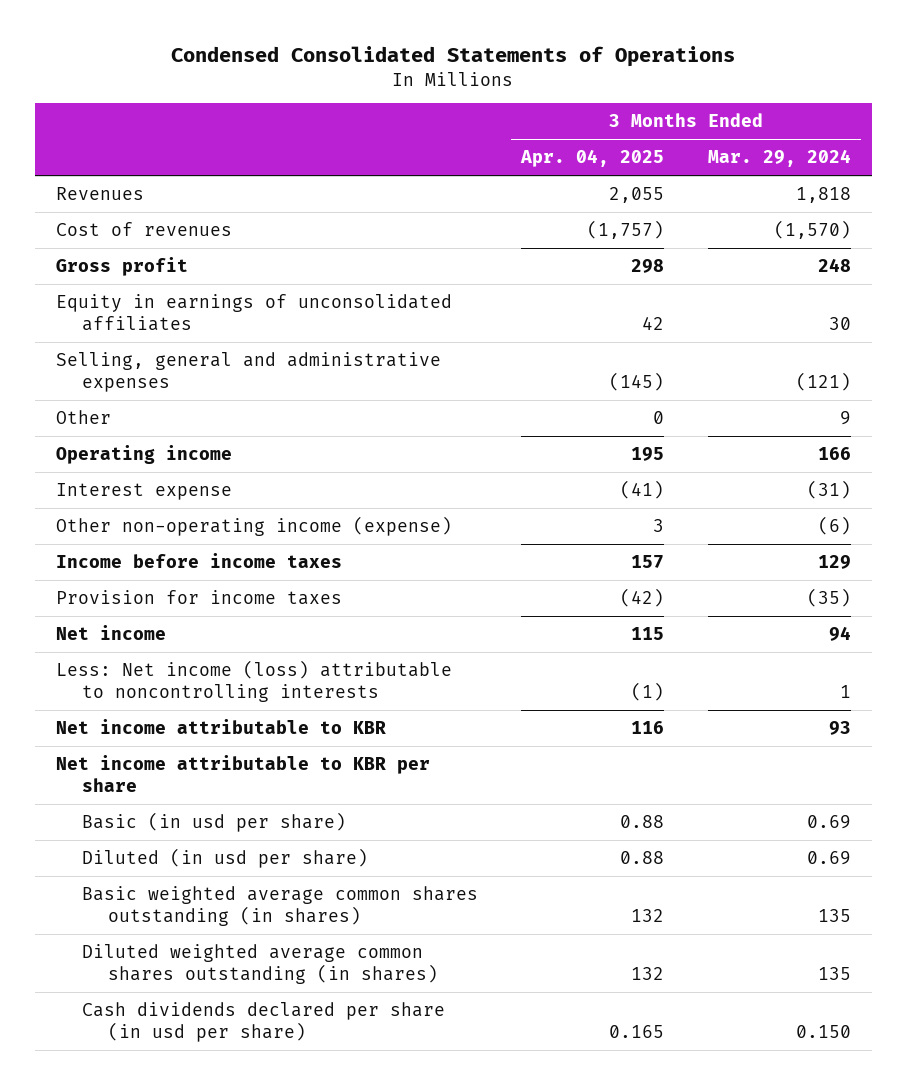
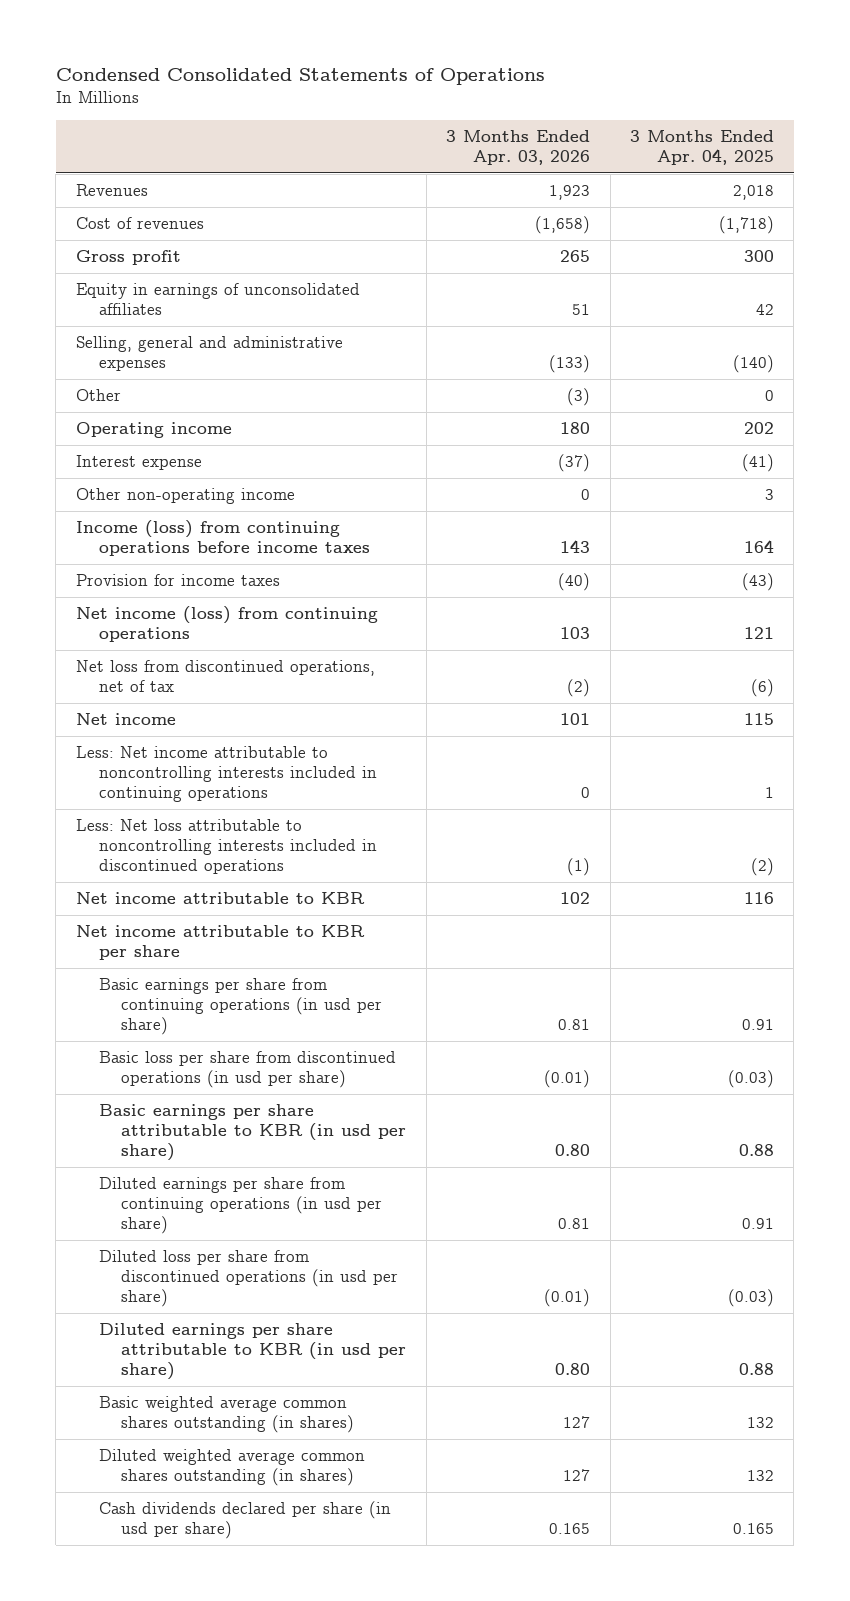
- | 3 Months Ended Apr. 04, 2025 | 3 Months Ended Mar. 29, 2024
+ | 3 Months Ended Apr. 03, 2026 | 3 Months Ended Apr. 04, 2025
- Revenues | 2,055 | 1,818
- Cost of revenues | (1,757) | (1,570)
- Gross profit | 298 | 248
+ Revenues | 1,923 | 2,018
+ Cost of revenues | (1,658) | (1,718)
+ Gross profit | 265 | 300
- Selling, general and administrative expenses | (145) | (121)
+ Selling, general and administrative expenses | (133) | (140)
- Operating income | 195 | 166
+ Operating income | 180 | 202
- Other non-operating income (expense) | 3 | (6)
- Income before income taxes | 157 | 129
- Provision for income taxes | (42) | (35)
+ Other non-operating income | 0 | 3
+ Income (loss) from continuing operations before income taxes | 143 | 164
+ Provision for income taxes | (40) | (43)
+ Net income (loss) from continuing operations | 103 | 121
+ Net loss from discontinued operations, net of tax | (2) | (6)
- Less: Net income (loss) attributable to noncontrolling interests | (1) | 1
+ Less: Net income attributable to noncontrolling interests included in continuing operations | 0 | 1
+ Less: Net loss attributable to noncontrolling interests included in discontinued operations | (1) | (2)
- Basic (in usd per share) | 0.88 | 0.69
- Diluted (in usd per share) | 0.88 | 0.69
+ Basic earnings per share from continuing operations (in usd per share) | 0.81 | 0.91
+ Basic loss per share from discontinued operations (in usd per share) | (0.01) | (0.03)
+ Basic earnings per share attributable to KBR (in usd per share) | 0.80 | 0.88
+ Diluted earnings per share from continuing operations (in usd per share) | 0.81 | 0.91
+ Diluted loss per share from discontinued operations (in usd per share) | (0.01) | (0.03)
+ Diluted earnings per share attributable to KBR (in usd per share) | 0.80 | 0.88

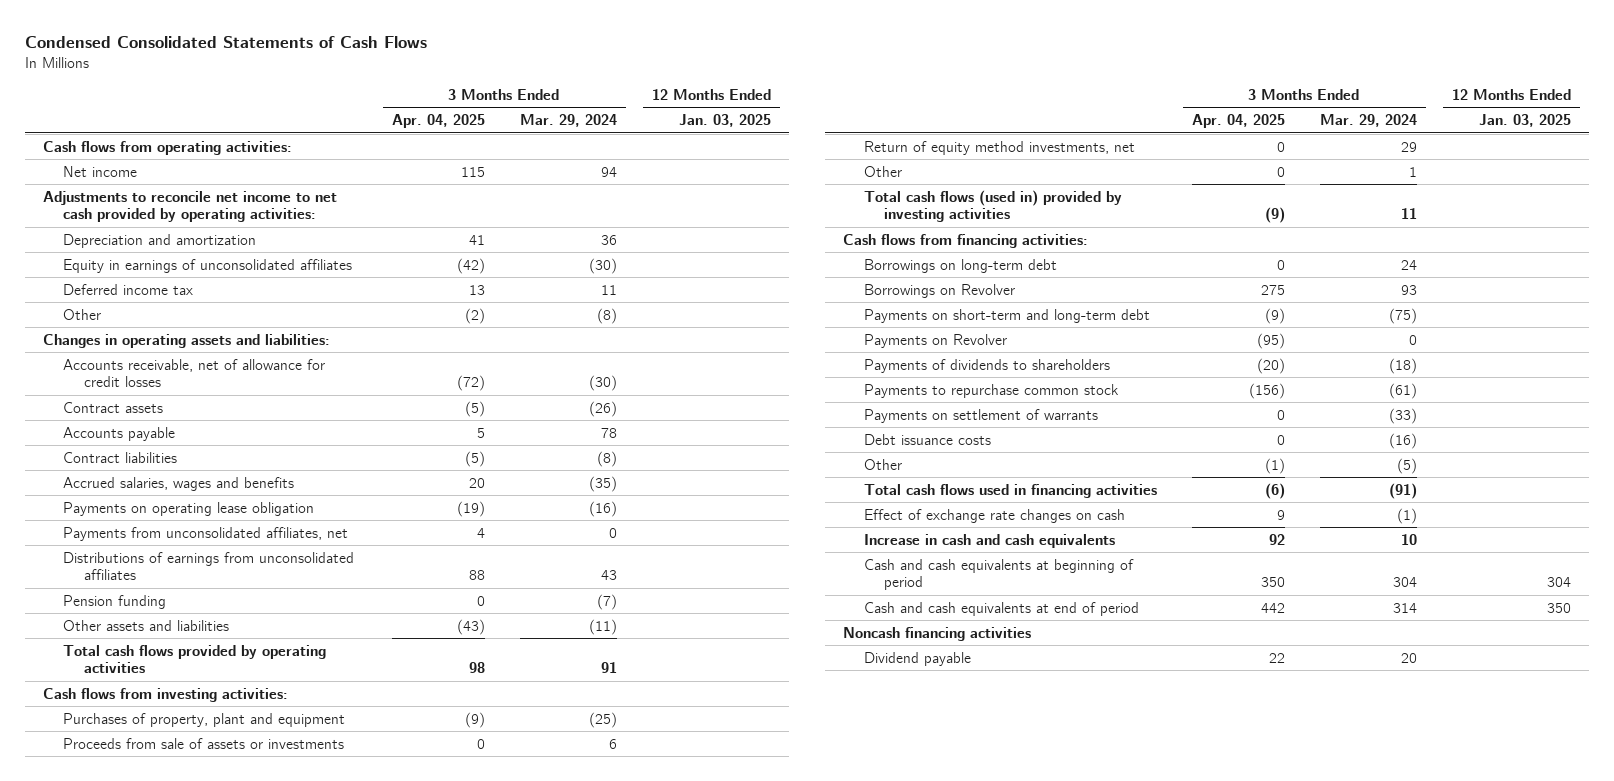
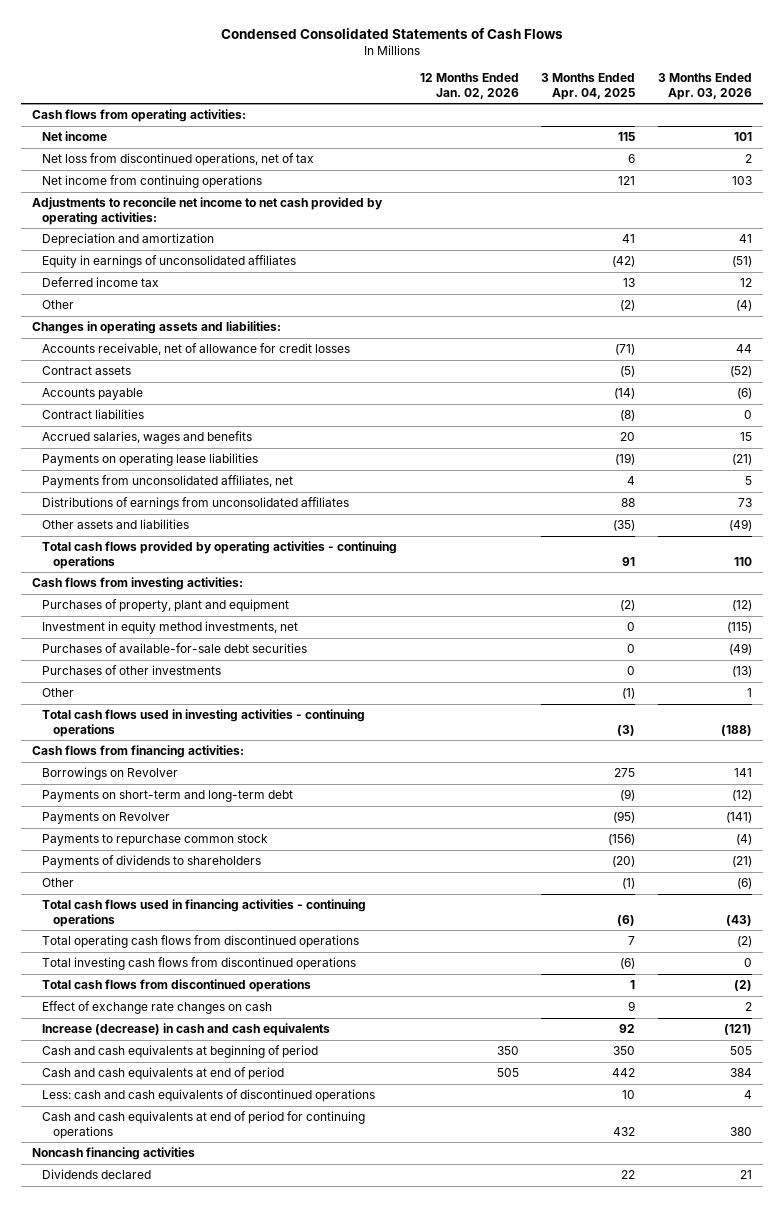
- | 3 Months Ended Apr. 04, 2025 | 3 Months Ended Mar. 29, 2024 | 12 Months Ended Jan. 03, 2025
+ | 12 Months Ended Jan. 02, 2026 | 3 Months Ended Apr. 04, 2025 | 3 Months Ended Apr. 03, 2026
+ Net loss from discontinued operations, net of tax | | 6 | 2
+ Net income from continuing operations | | 121 | 103
- Accounts receivable, net of allowance for credit losses | (72) | (30) |
+ Accounts receivable, net of allowance for credit losses | | (71) | 44
- Accounts payable | 5 | 78 |
- Contract liabilities | (5) | (8) |
+ Accounts payable | | (14) | (6)
+ Contract liabilities | | (8) | 0
- Payments on operating lease obligation | (19) | (16) |
+ Payments on operating lease liabilities | | (19) | (21)
- Pension funding | 0 | (7) |
- Other assets and liabilities | (43) | (11) |
- Total cash flows provided by operating activities | 98 | 91 |
+ Other assets and liabilities | | (35) | (49)
+ Total cash flows provided by operating activities - continuing operations | | 91 | 110
- Purchases of property, plant and equipment | (9) | (25) |
- Proceeds from sale of assets or investments | 0 | 6 |
- Return of equity method investments, net | 0 | 29 |
- Other | 0 | 1 |
- Total cash flows (used in) provided by investing activities | (9) | 11 |
+ Purchases of property, plant and equipment | | (2) | (12)
+ Investment in equity method investments, net | | 0 | (115)
+ Purchases of available-for-sale debt securities | | 0 | (49)
+ Purchases of other investments | | 0 | (13)
+ Other | | (1) | 1
+ Total cash flows used in investing activities - continuing operations | | (3) | (188)
- Borrowings on long-term debt | 0 | 24 |
- Payments on settlement of warrants | 0 | (33) |
- Debt issuance costs | 0 | (16) |
moved down: Payments of dividends to shareholders | | (20) | (21)
- Total cash flows used in financing activities | (6) | (91) |
+ Total cash flows used in financing activities - continuing operations | | (6) | (43)
+ Total operating cash flows from discontinued operations | | 7 | (2)
+ Total investing cash flows from discontinued operations | | (6) | 0
+ Total cash flows from discontinued operations | | 1 | (2)
- Increase in cash and cash equivalents | 92 | 10 |
+ Increase (decrease) in cash and cash equivalents | | 92 | (121)
+ Less: cash and cash equivalents of discontinued operations | | 10 | 4
+ Cash and cash equivalents at end of period for continuing operations | | 432 | 380
- Dividend payable | 22 | 20 |
+ Dividends declared | | 22 | 21

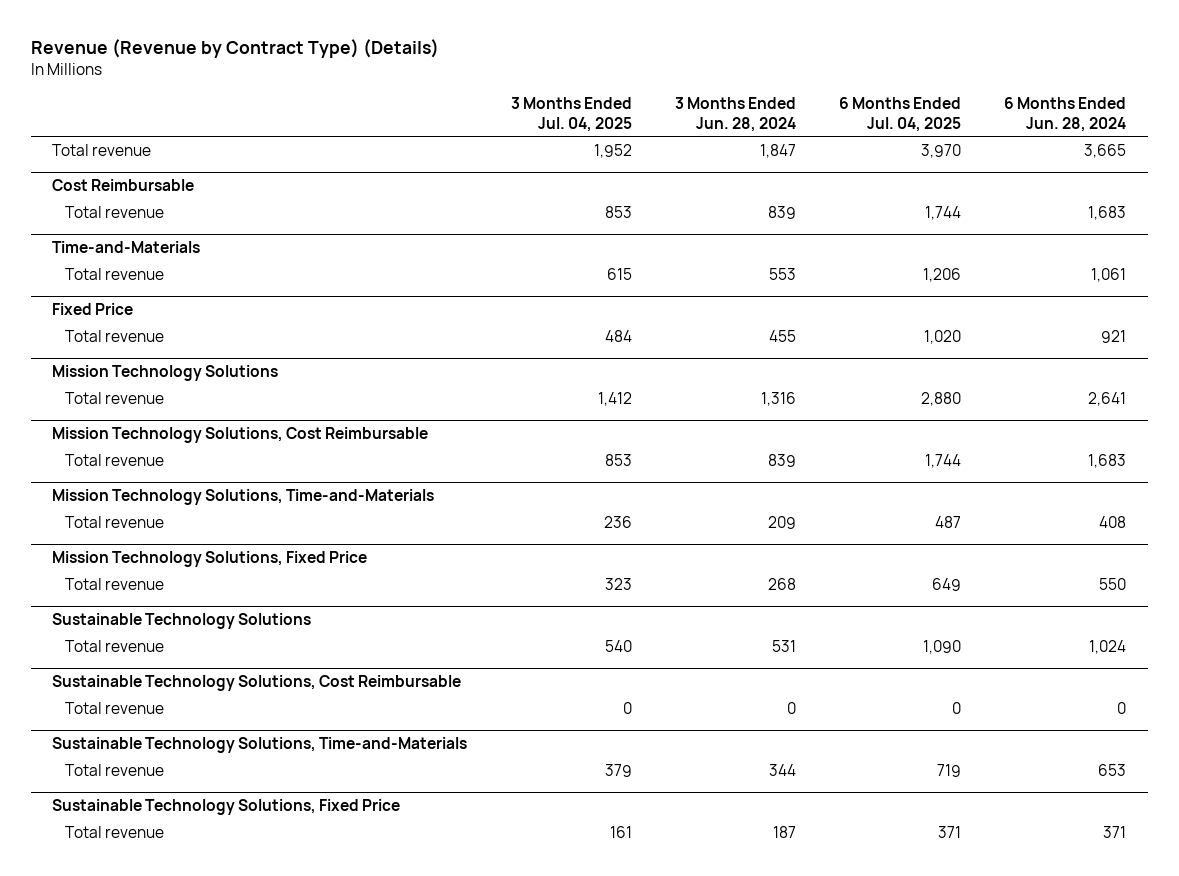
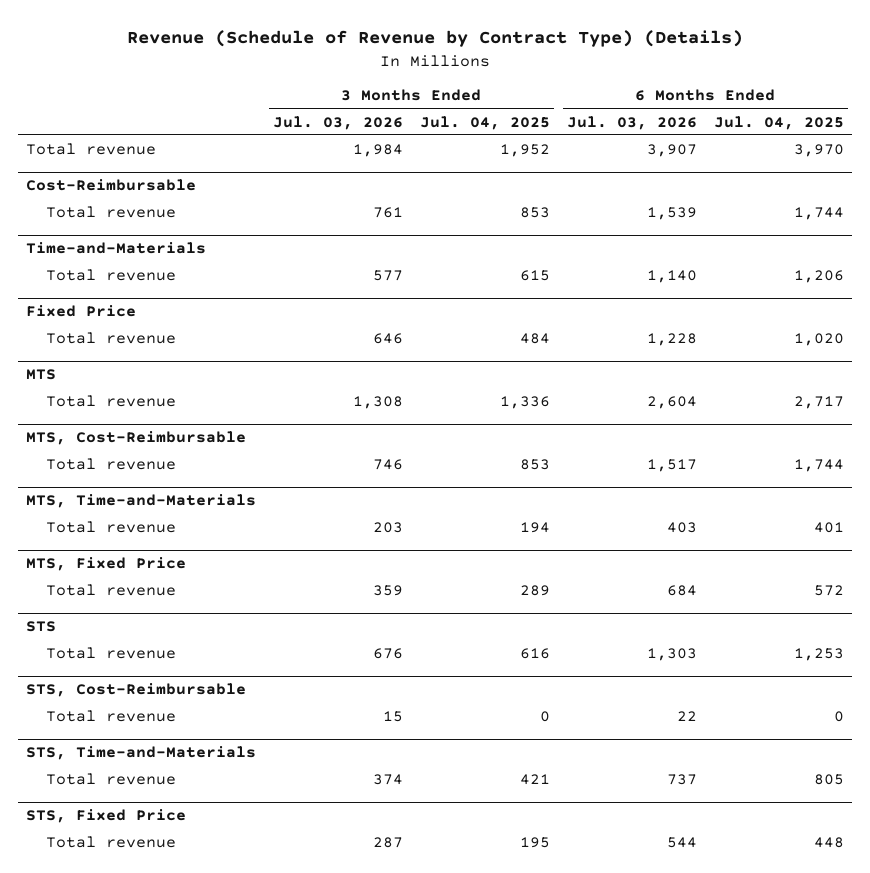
- Revenue (Revenue by Contract Type) (Details)
+ Revenue (Schedule of Revenue by Contract Type) (Details)
- | 3 Months Ended Jul. 04, 2025 | 3 Months Ended Jun. 28, 2024 | 6 Months Ended Jul. 04, 2025 | 6 Months Ended Jun. 28, 2024
+ | 3 Months Ended Jul. 03, 2026 | 3 Months Ended Jul. 04, 2025 | 6 Months Ended Jul. 03, 2026 | 6 Months Ended Jul. 04, 2025
- Cost Reimbursable
+ Cost-Reimbursable
- Mission Technology Solutions
- Total revenue | 1,412 | 1,316 | 2,880 | 2,641
- Mission Technology Solutions, Cost Reimbursable
+ MTS
+ Total revenue | 1,308 | 1,336 | 2,604 | 2,717
+ MTS, Cost-Reimbursable
- Mission Technology Solutions, Time-and-Materials
- Total revenue | 236 | 209 | 487 | 408
- Mission Technology Solutions, Fixed Price
- Total revenue | 323 | 268 | 649 | 550
- Sustainable Technology Solutions
- Total revenue | 540 | 531 | 1,090 | 1,024
- Sustainable Technology Solutions, Cost Reimbursable
+ MTS, Time-and-Materials
+ Total revenue | 203 | 194 | 403 | 401
+ MTS, Fixed Price
+ Total revenue | 359 | 289 | 684 | 572
+ STS
+ Total revenue | 676 | 616 | 1,303 | 1,253
+ STS, Cost-Reimbursable
- Sustainable Technology Solutions, Time-and-Materials
- Total revenue | 379 | 344 | 719 | 653
- Sustainable Technology Solutions, Fixed Price
- Total revenue | 161 | 187 | 371 | 371
+ STS, Time-and-Materials
+ Total revenue | 374 | 421 | 737 | 805
+ STS, Fixed Price
+ Total revenue | 287 | 195 | 544 | 448

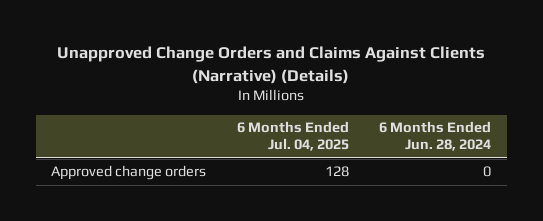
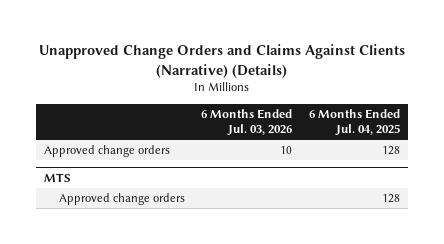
- | 6 Months Ended Jul. 04, 2025 | 6 Months Ended Jun. 28, 2024
+ | 6 Months Ended Jul. 03, 2026 | 6 Months Ended Jul. 04, 2025
+ MTS
+ Approved change orders | | 128

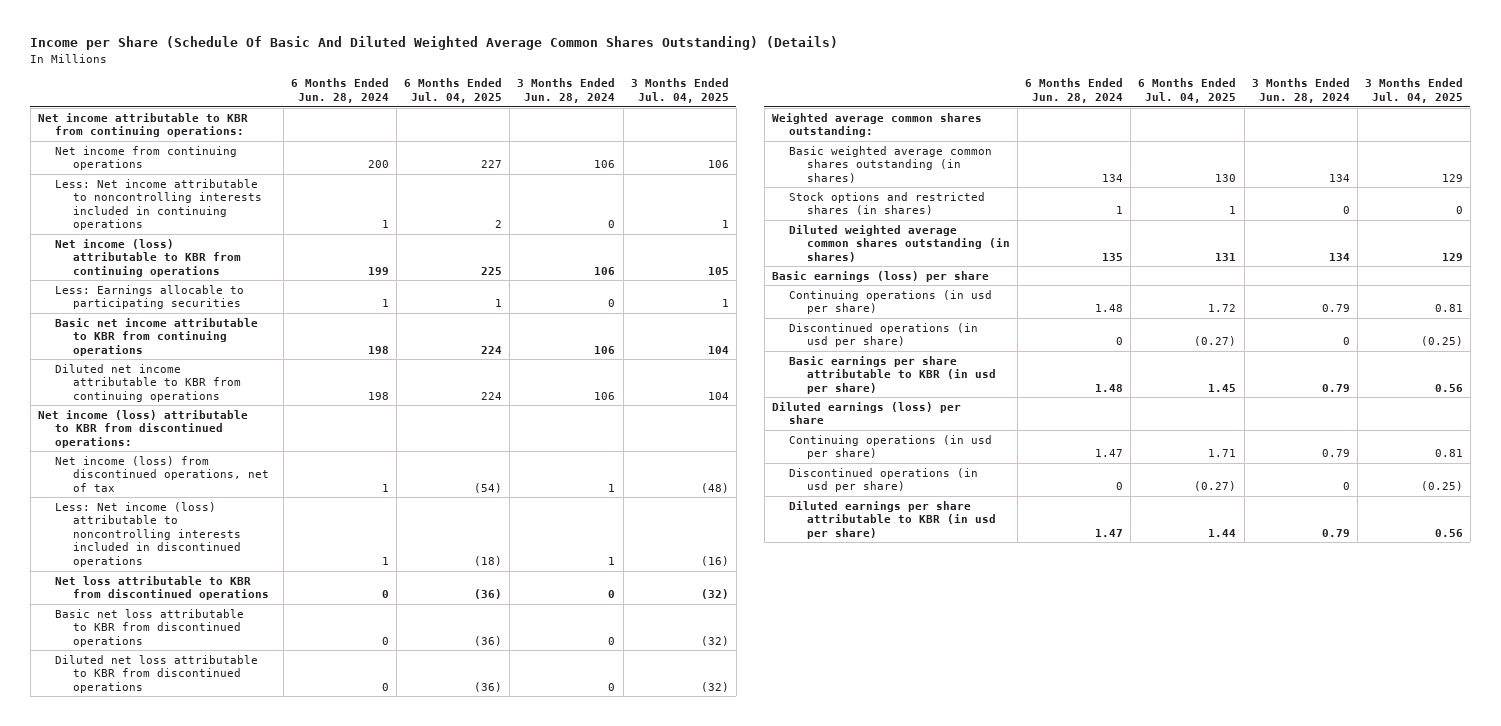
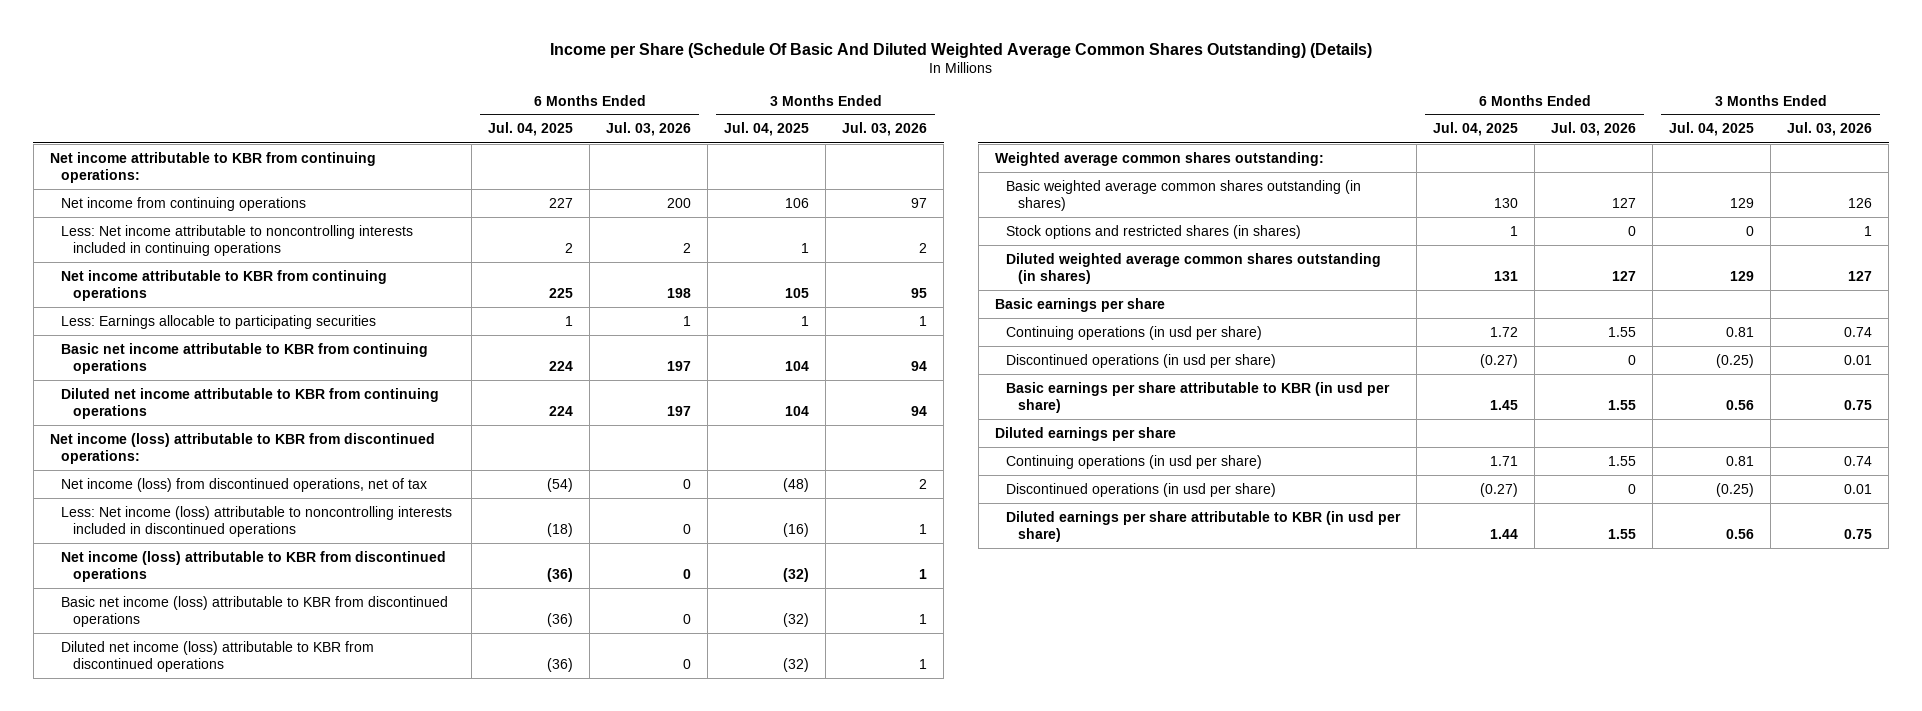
- | 6 Months Ended Jun. 28, 2024 | 6 Months Ended Jul. 04, 2025 | 3 Months Ended Jun. 28, 2024 | 3 Months Ended Jul. 04, 2025
+ | 6 Months Ended Jul. 04, 2025 | 6 Months Ended Jul. 03, 2026 | 3 Months Ended Jul. 04, 2025 | 3 Months Ended Jul. 03, 2026
- Net income (loss) attributable to KBR from continuing operations | 199 | 225 | 106 | 105
+ Net income attributable to KBR from continuing operations | 225 | 198 | 105 | 95
- Net loss attributable to KBR from discontinued operations | 0 | (36) | 0 | (32)
- Basic net loss attributable to KBR from discontinued operations | 0 | (36) | 0 | (32)
- Diluted net loss attributable to KBR from discontinued operations | 0 | (36) | 0 | (32)
+ Net income (loss) attributable to KBR from discontinued operations | (36) | 0 | (32) | 1
+ Basic net income (loss) attributable to KBR from discontinued operations | (36) | 0 | (32) | 1
+ Diluted net income (loss) attributable to KBR from discontinued operations | (36) | 0 | (32) | 1
- Basic earnings (loss) per share
+ Basic earnings per share
- Diluted earnings (loss) per share
+ Diluted earnings per share

